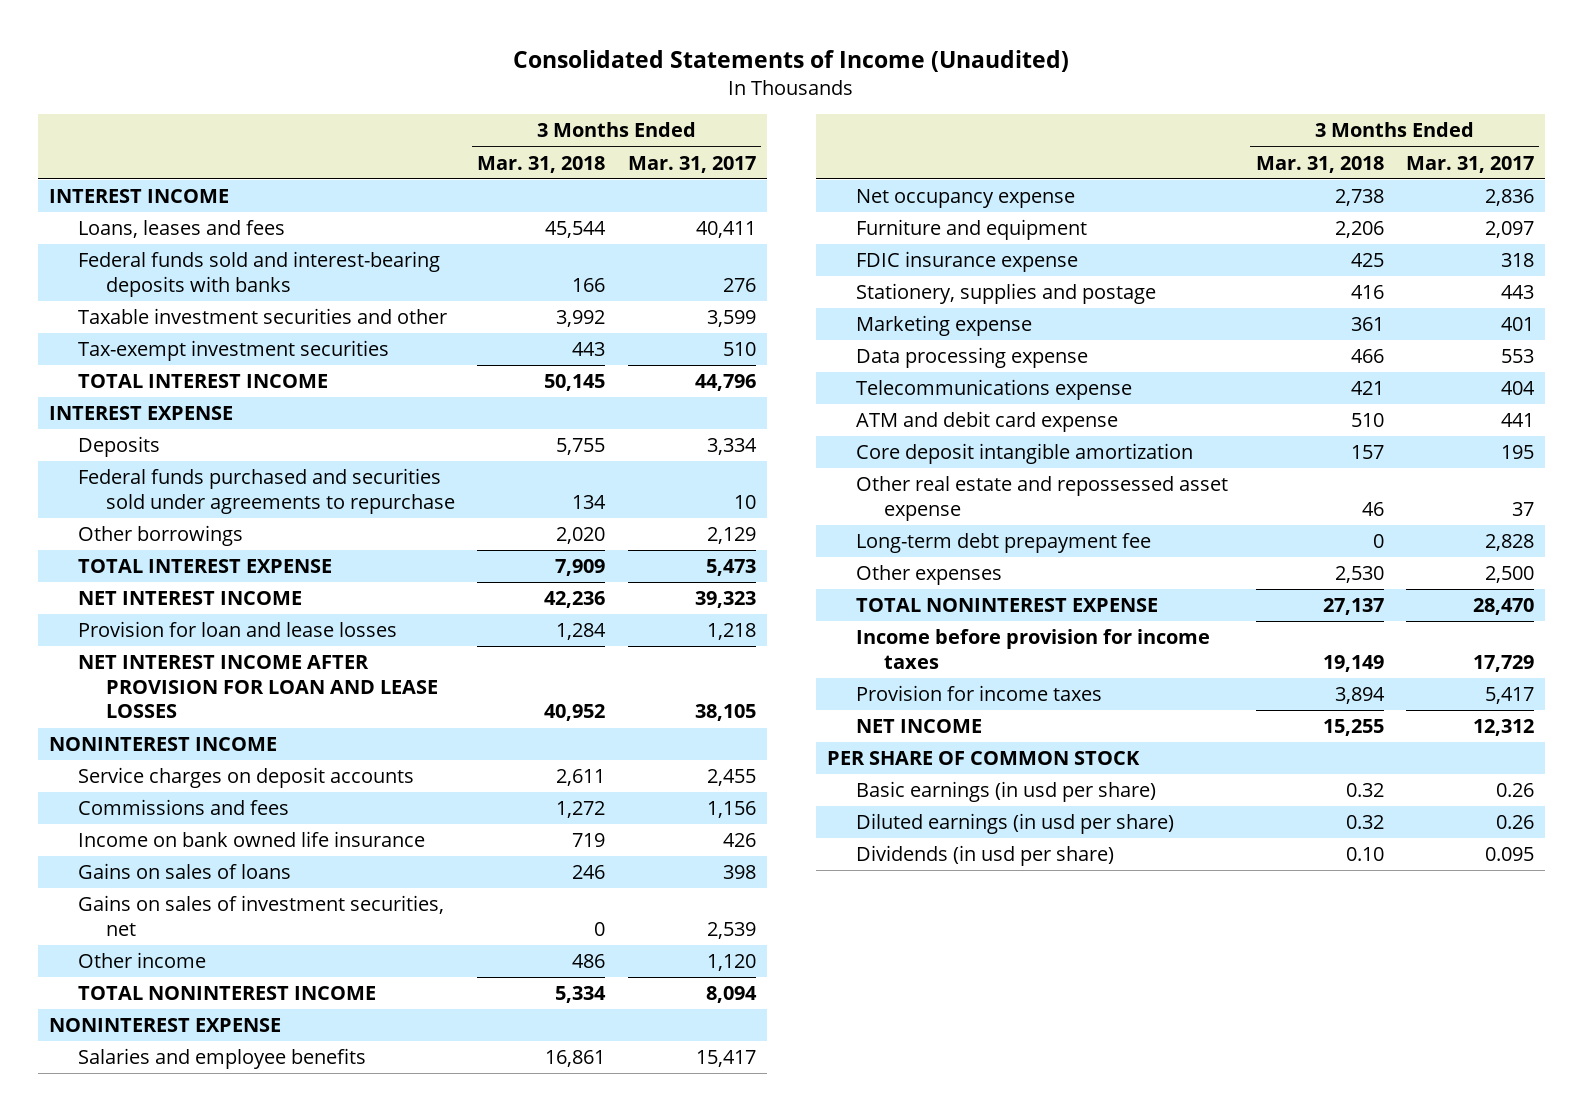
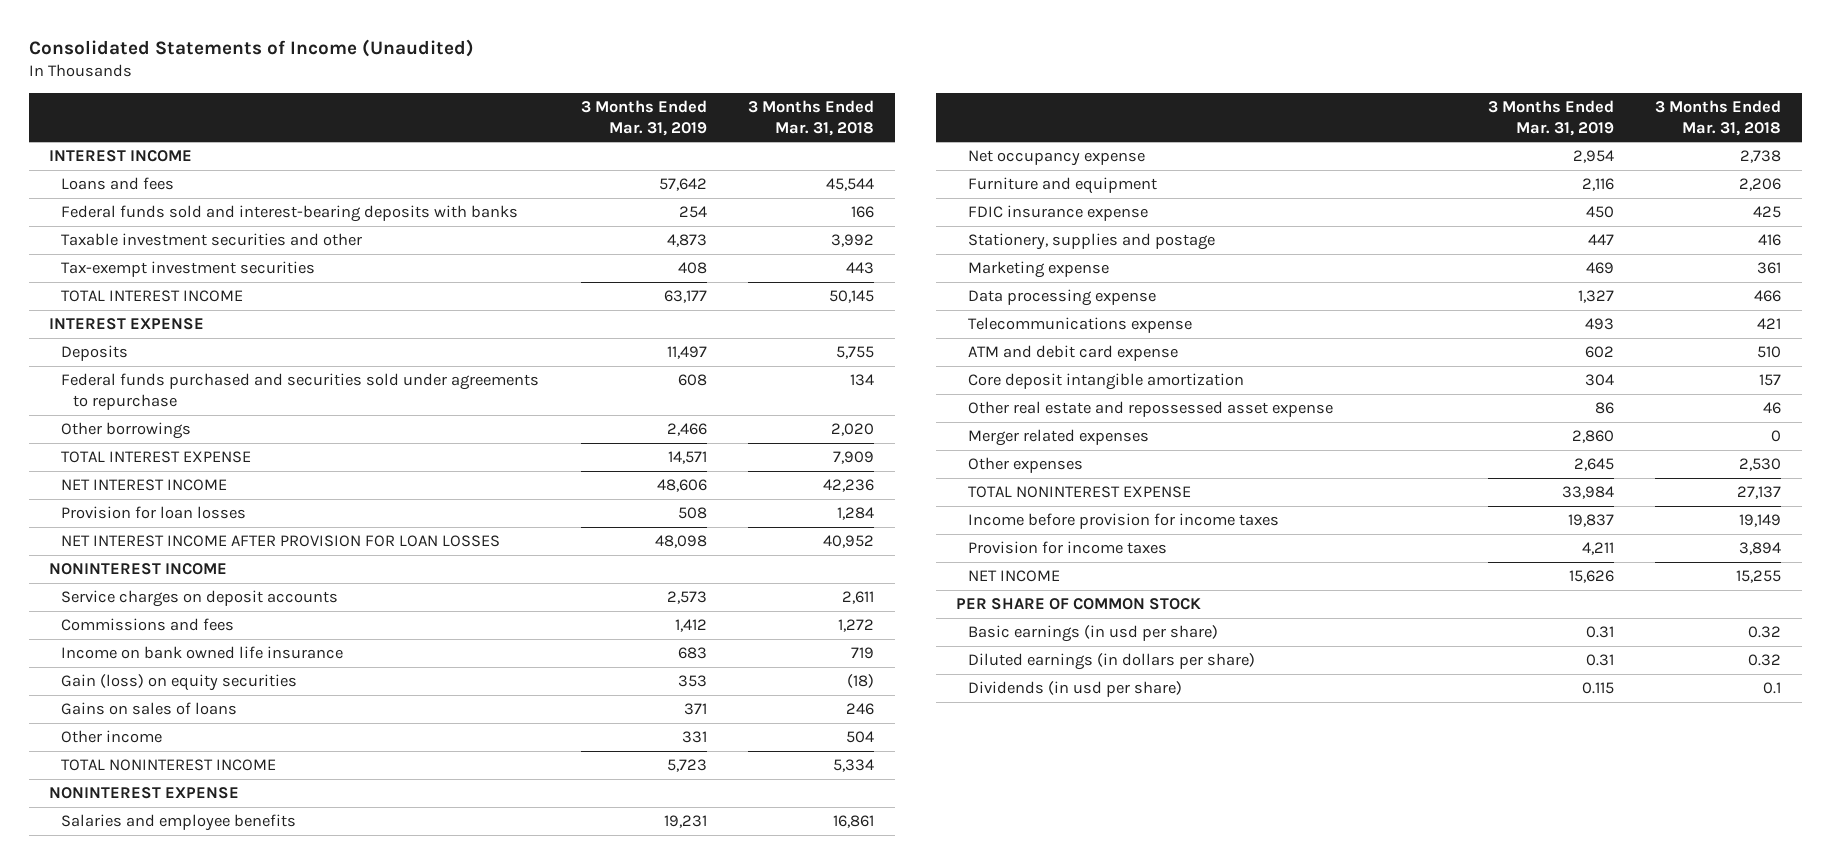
- | 3 Months Ended Mar. 31, 2018 | 3 Months Ended Mar. 31, 2017
+ | 3 Months Ended Mar. 31, 2019 | 3 Months Ended Mar. 31, 2018
- Loans, leases and fees | 45,544 | 40,411
+ Loans and fees | 57,642 | 45,544
- Provision for loan and lease losses | 1,284 | 1,218
- NET INTEREST INCOME AFTER PROVISION FOR LOAN AND LEASE LOSSES | 40,952 | 38,105
+ Provision for loan losses | 508 | 1,284
+ NET INTEREST INCOME AFTER PROVISION FOR LOAN LOSSES | 48,098 | 40,952
+ Gain (loss) on equity securities | 353 | (18)
- Gains on sales of investment securities, net | 0 | 2,539
- Other income | 486 | 1,120
+ Other income | 331 | 504
- Long-term debt prepayment fee | 0 | 2,828
+ Merger related expenses | 2,860 | 0
- Diluted earnings (in usd per share) | 0.32 | 0.26
- Dividends (in usd per share) | 0.10 | 0.095
+ Diluted earnings (in dollars per share) | 0.31 | 0.32
+ Dividends (in usd per share) | 0.115 | 0.1

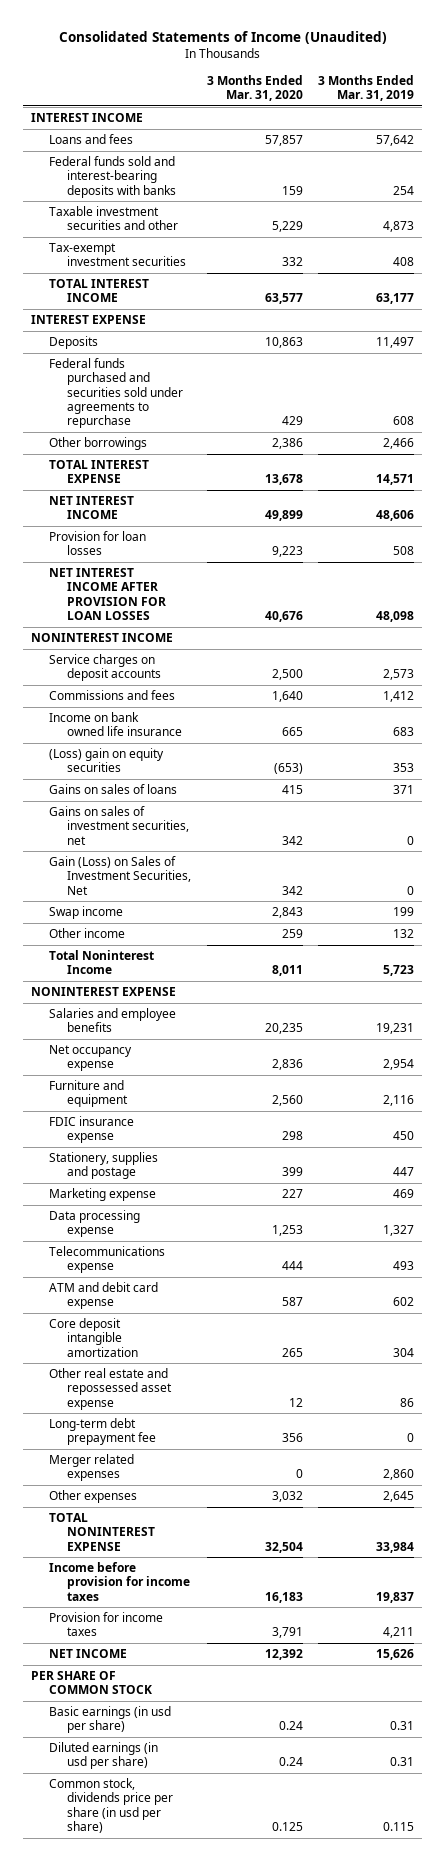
- | 3 Months Ended Mar. 31, 2019 | 3 Months Ended Mar. 31, 2018
+ | 3 Months Ended Mar. 31, 2020 | 3 Months Ended Mar. 31, 2019
- Gain (loss) on equity securities | 353 | (18)
+ (Loss) gain on equity securities | (653) | 353
- Other income | 331 | 504
- TOTAL NONINTEREST INCOME | 5,723 | 5,334
+ Gains on sales of investment securities, net | 342 | 0
+ Gain (Loss) on Sales of Investment Securities, Net | 342 | 0
+ Swap income | 2,843 | 199
+ Other income | 259 | 132
+ Total Noninterest Income | 8,011 | 5,723
+ Long-term debt prepayment fee | 356 | 0
- Diluted earnings (in dollars per share) | 0.31 | 0.32
- Dividends (in usd per share) | 0.115 | 0.1
+ Diluted earnings (in usd per share) | 0.24 | 0.31
+ Common stock, dividends price per share (in usd per share) | 0.125 | 0.115

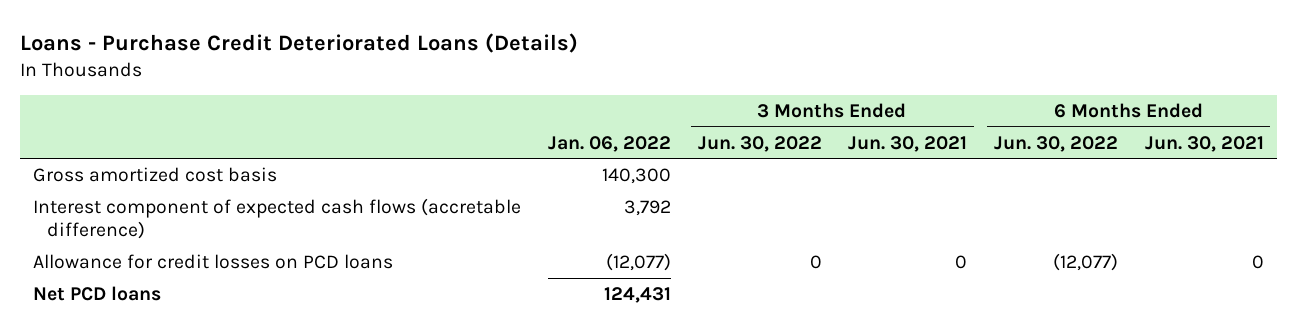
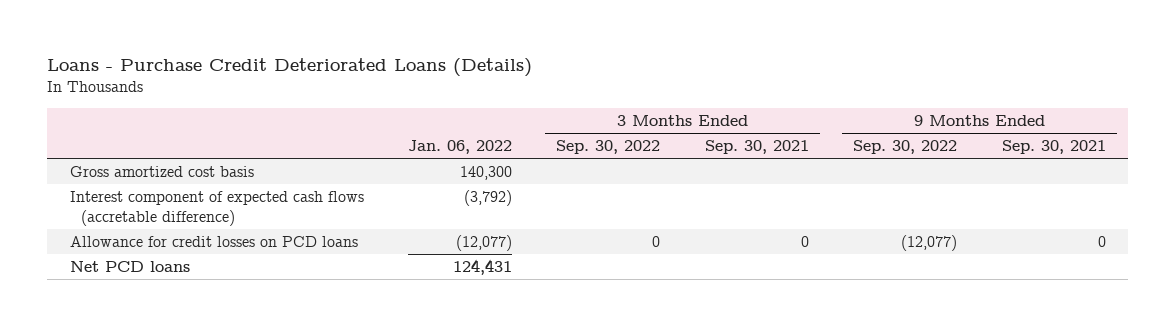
- | Jan. 06, 2022 | 3 Months Ended Jun. 30, 2022 | 3 Months Ended Jun. 30, 2021 | 6 Months Ended Jun. 30, 2022 | 6 Months Ended Jun. 30, 2021
+ | Jan. 06, 2022 | 3 Months Ended Sep. 30, 2022 | 3 Months Ended Sep. 30, 2021 | 9 Months Ended Sep. 30, 2022 | 9 Months Ended Sep. 30, 2021
- Interest component of expected cash flows (accretable difference) | 3,792 | | | |
+ Interest component of expected cash flows (accretable difference) | (3,792) | | | |

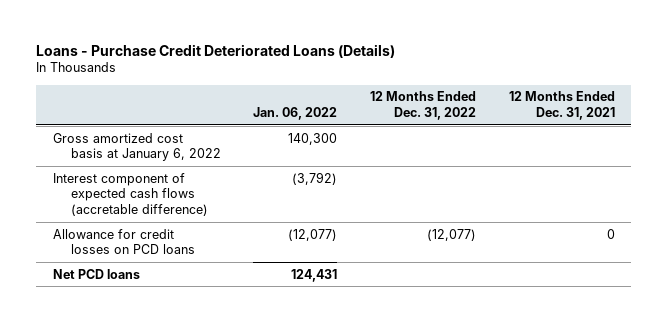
- | Jan. 06, 2022 | 3 Months Ended Sep. 30, 2022 | 3 Months Ended Sep. 30, 2021 | 9 Months Ended Sep. 30, 2022 | 9 Months Ended Sep. 30, 2021
+ | Jan. 06, 2022 | 12 Months Ended Dec. 31, 2022 | 12 Months Ended Dec. 31, 2021
- Gross amortized cost basis | 140,300 | | | |
+ Gross amortized cost basis at January 6, 2022 | 140,300 | |

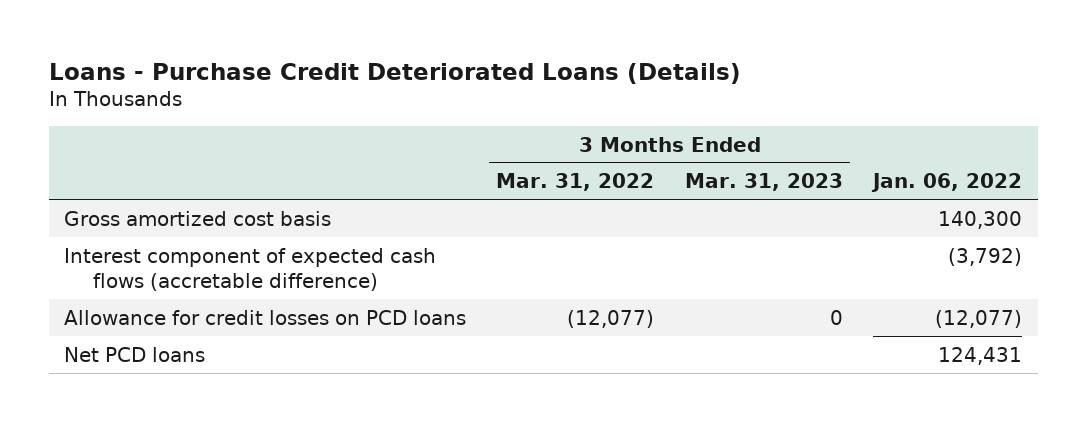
- | Jan. 06, 2022 | 12 Months Ended Dec. 31, 2022 | 12 Months Ended Dec. 31, 2021
+ | 3 Months Ended Mar. 31, 2022 | 3 Months Ended Mar. 31, 2023 | Jan. 06, 2022
- Gross amortized cost basis at January 6, 2022 | 140,300 | |
+ Gross amortized cost basis | | | 140,300

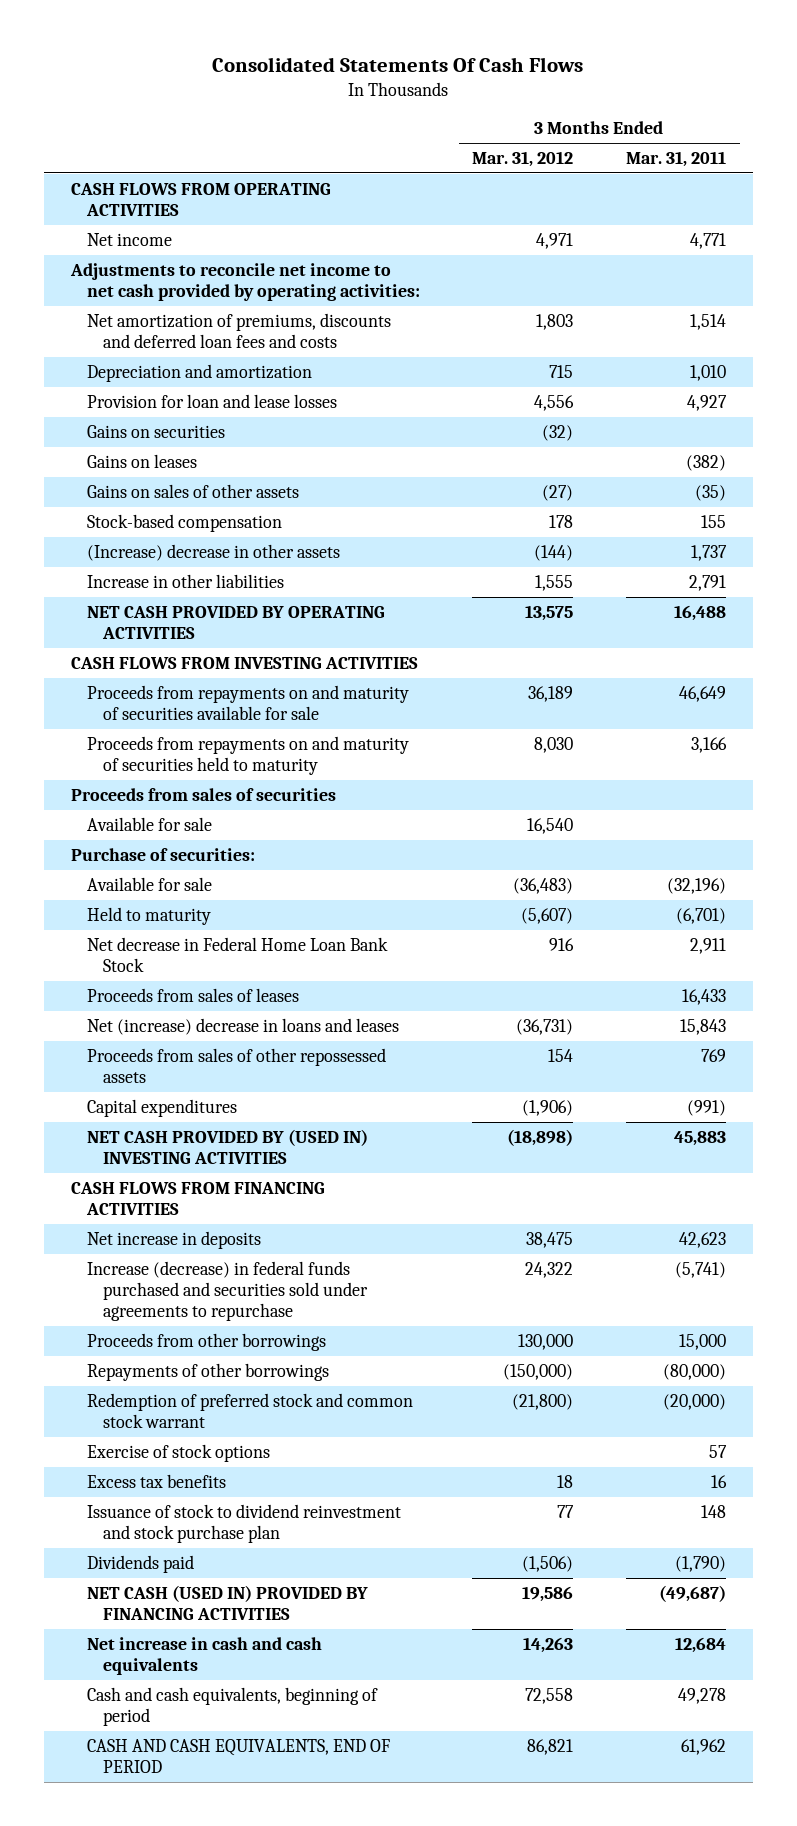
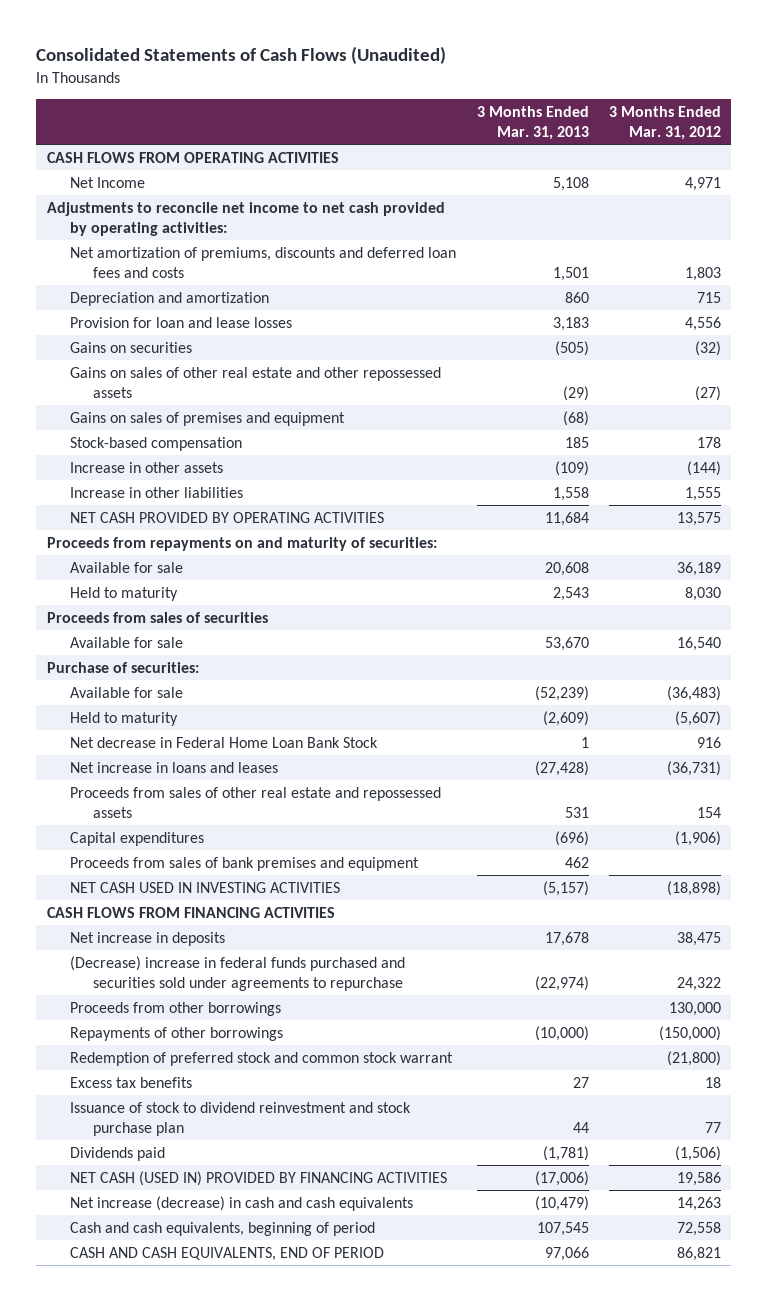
- Consolidated Statements Of Cash Flows
+ Consolidated Statements of Cash Flows (Unaudited)
- | 3 Months Ended Mar. 31, 2012 | 3 Months Ended Mar. 31, 2011
+ | 3 Months Ended Mar. 31, 2013 | 3 Months Ended Mar. 31, 2012
- Net income | 4,971 | 4,771
+ Net Income | 5,108 | 4,971
- Gains on leases | | (382)
- Gains on sales of other assets | (27) | (35)
+ Gains on sales of other real estate and other repossessed assets | (29) | (27)
+ Gains on sales of premises and equipment | (68) |
- (Increase) decrease in other assets | (144) | 1,737
+ Increase in other assets | (109) | (144)
- CASH FLOWS FROM INVESTING ACTIVITIES
- Proceeds from repayments on and maturity of securities available for sale | 36,189 | 46,649
- Proceeds from repayments on and maturity of securities held to maturity | 8,030 | 3,166
+ Proceeds from repayments on and maturity of securities:
+ Available for sale | 20,608 | 36,189
+ Held to maturity | 2,543 | 8,030
- Proceeds from sales of leases | | 16,433
- Net (increase) decrease in loans and leases | (36,731) | 15,843
- Proceeds from sales of other repossessed assets | 154 | 769
+ Net increase in loans and leases | (27,428) | (36,731)
+ Proceeds from sales of other real estate and repossessed assets | 531 | 154
- NET CASH PROVIDED BY (USED IN) INVESTING ACTIVITIES | (18,898) | 45,883
+ Proceeds from sales of bank premises and equipment | 462 |
+ NET CASH USED IN INVESTING ACTIVITIES | (5,157) | (18,898)
- Increase (decrease) in federal funds purchased and securities sold under agreements to repurchase | 24,322 | (5,741)
+ (Decrease) increase in federal funds purchased and securities sold under agreements to repurchase | (22,974) | 24,322
- Exercise of stock options | | 57
- Net increase in cash and cash equivalents | 14,263 | 12,684
+ Net increase (decrease) in cash and cash equivalents | (10,479) | 14,263

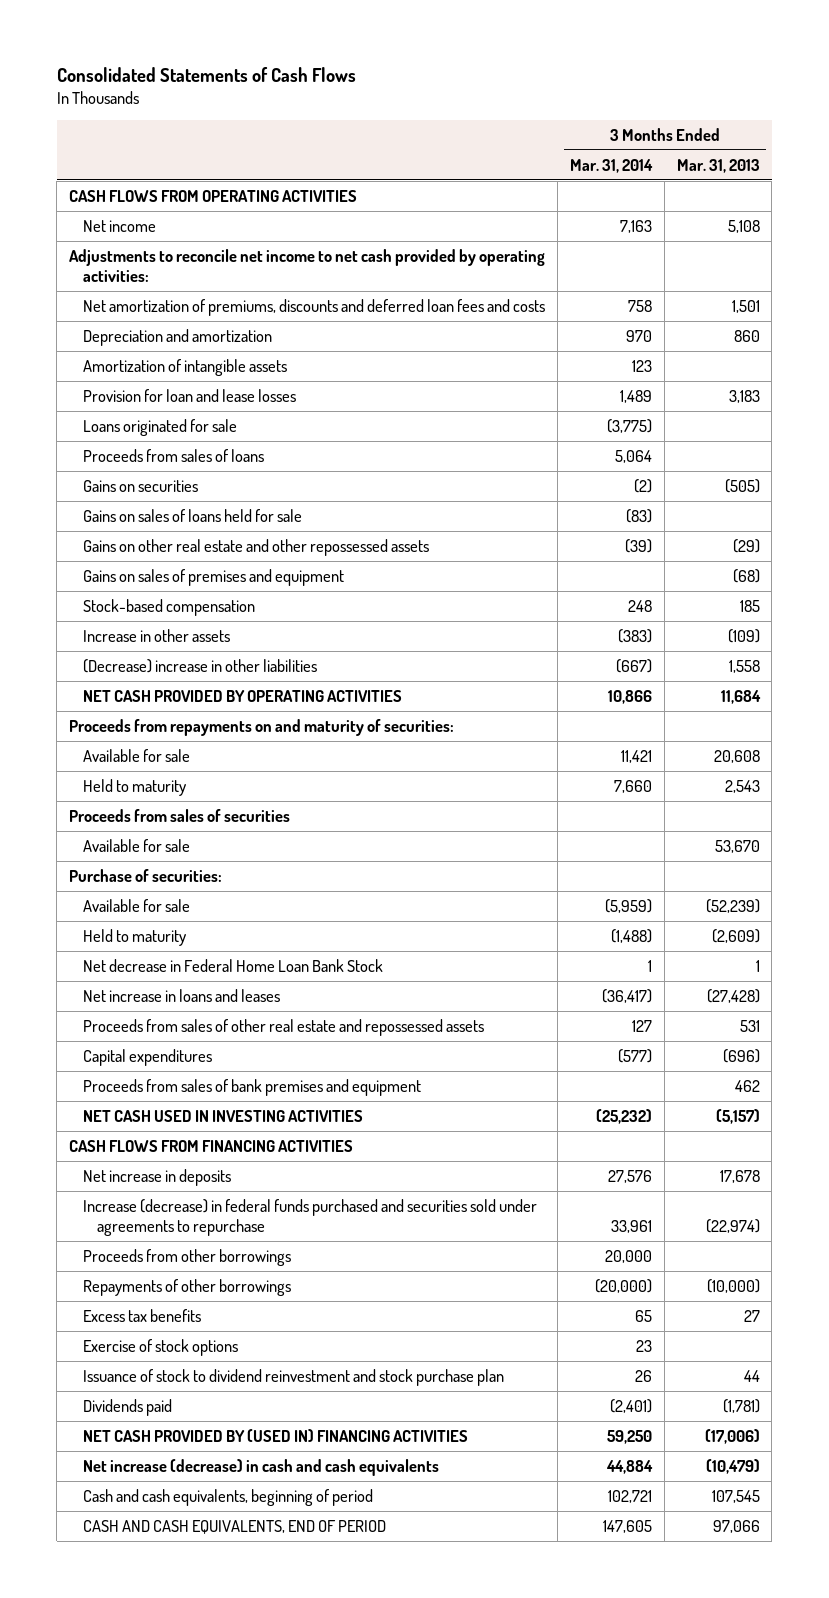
- Consolidated Statements of Cash Flows (Unaudited)
+ Consolidated Statements of Cash Flows
- | 3 Months Ended Mar. 31, 2013 | 3 Months Ended Mar. 31, 2012
+ | 3 Months Ended Mar. 31, 2014 | 3 Months Ended Mar. 31, 2013
- Net Income | 5,108 | 4,971
+ Net income | 7,163 | 5,108
+ Amortization of intangible assets | 123 |
+ Loans originated for sale | (3,775) |
+ Proceeds from sales of loans | 5,064 |
- Gains on sales of other real estate and other repossessed assets | (29) | (27)
+ Gains on sales of loans held for sale | (83) |
+ Gains on other real estate and other repossessed assets | (39) | (29)
- Increase in other liabilities | 1,558 | 1,555
+ (Decrease) increase in other liabilities | (667) | 1,558
- (Decrease) increase in federal funds purchased and securities sold under agreements to repurchase | (22,974) | 24,322
+ Increase (decrease) in federal funds purchased and securities sold under agreements to repurchase | 33,961 | (22,974)
- Redemption of preferred stock and common stock warrant | | (21,800)
+ Exercise of stock options | 23 |
- NET CASH (USED IN) PROVIDED BY FINANCING ACTIVITIES | (17,006) | 19,586
+ NET CASH PROVIDED BY (USED IN) FINANCING ACTIVITIES | 59,250 | (17,006)

